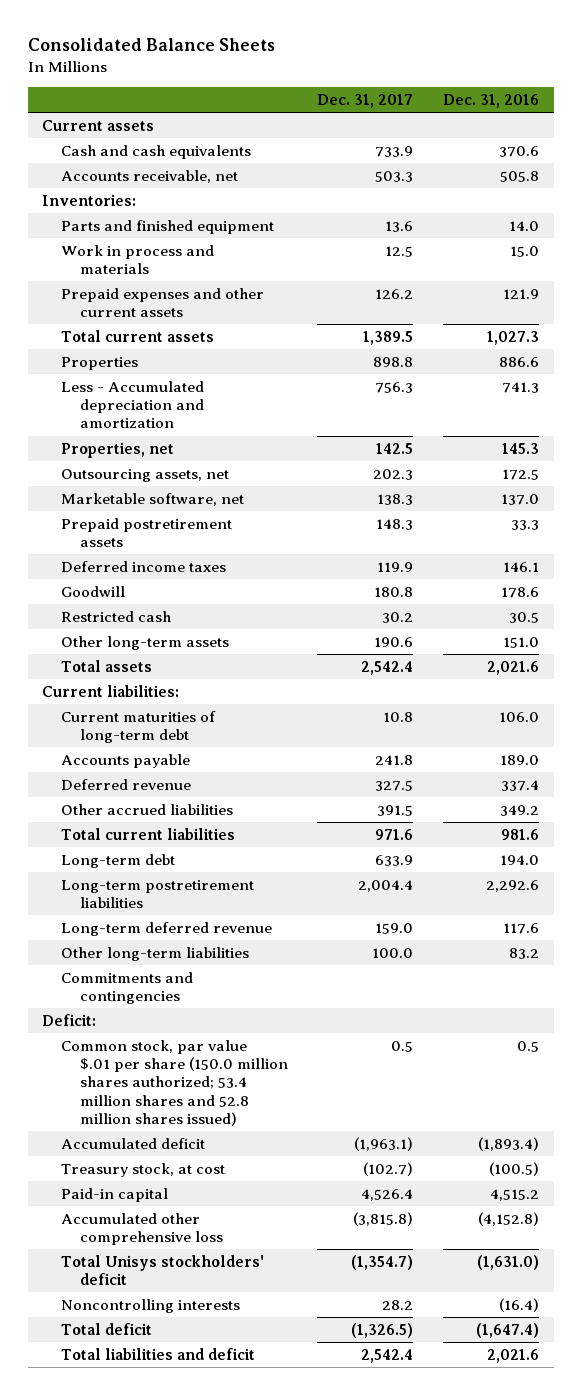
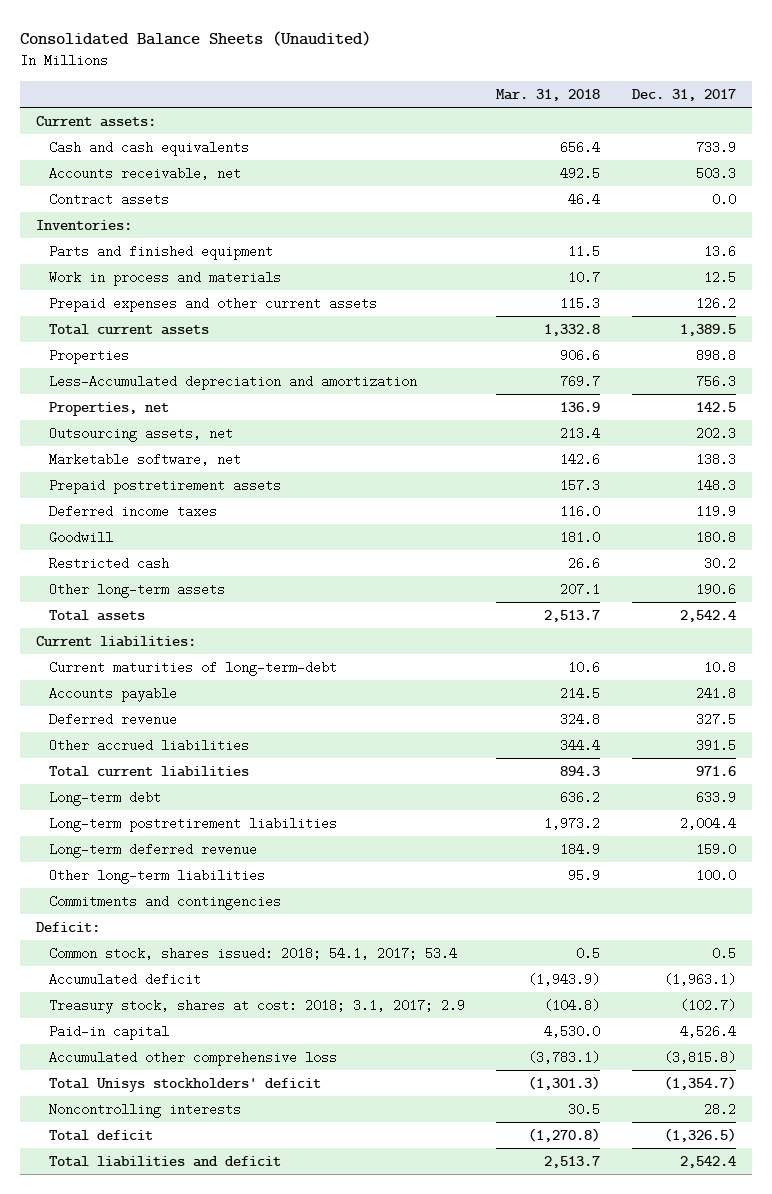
- Consolidated Balance Sheets
+ Consolidated Balance Sheets (Unaudited)
- | Dec. 31, 2017 | Dec. 31, 2016
+ | Mar. 31, 2018 | Dec. 31, 2017
- Current assets
+ Current assets:
+ Contract assets | 46.4 | 0.0
- Less - Accumulated depreciation and amortization | 756.3 | 741.3
+ Less-Accumulated depreciation and amortization | 769.7 | 756.3
- Current maturities of long-term debt | 10.8 | 106.0
+ Current maturities of long-term-debt | 10.6 | 10.8
- Common stock, par value $.01 per share (150.0 million shares authorized; 53.4 million shares and 52.8 million shares issued) | 0.5 | 0.5
+ Common stock, shares issued: 2018; 54.1, 2017; 53.4 | 0.5 | 0.5
- Treasury stock, at cost | (102.7) | (100.5)
+ Treasury stock, shares at cost: 2018; 3.1, 2017; 2.9 | (104.8) | (102.7)

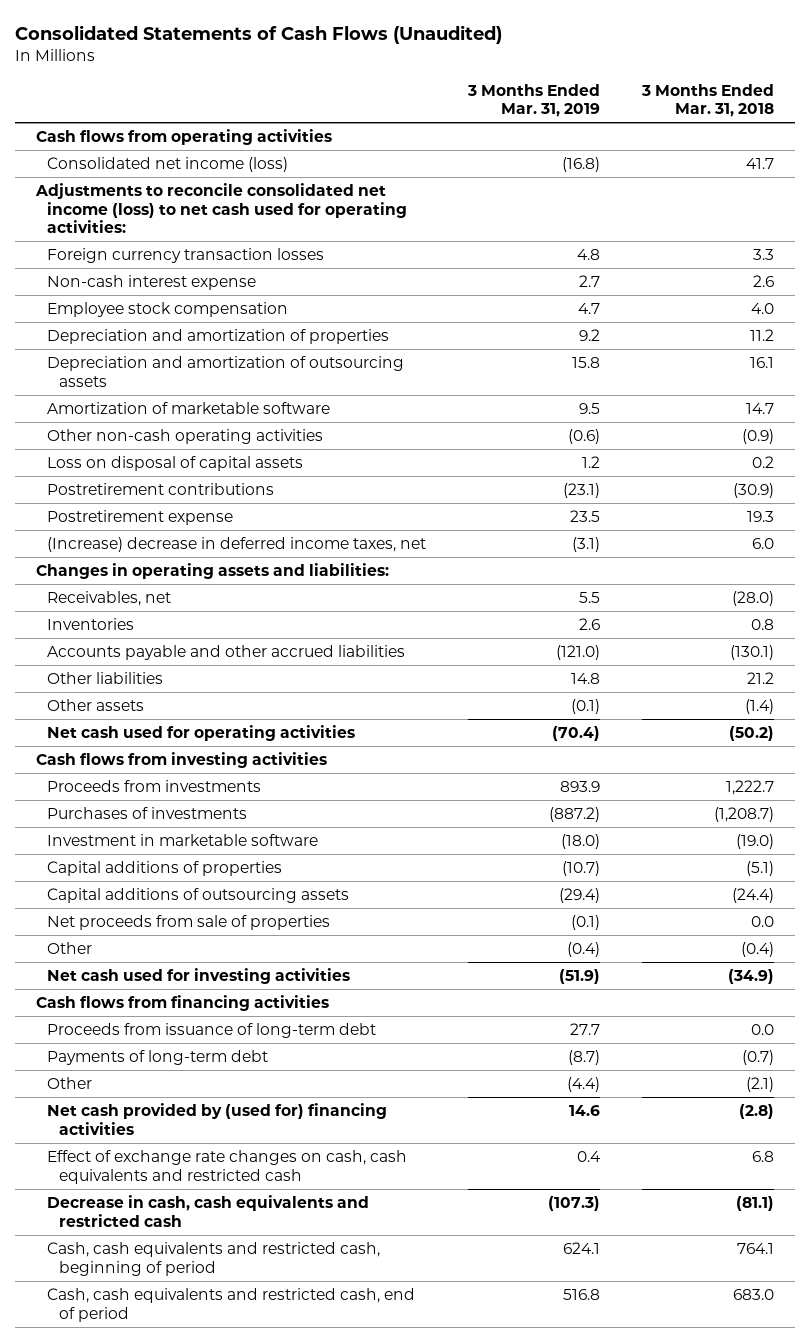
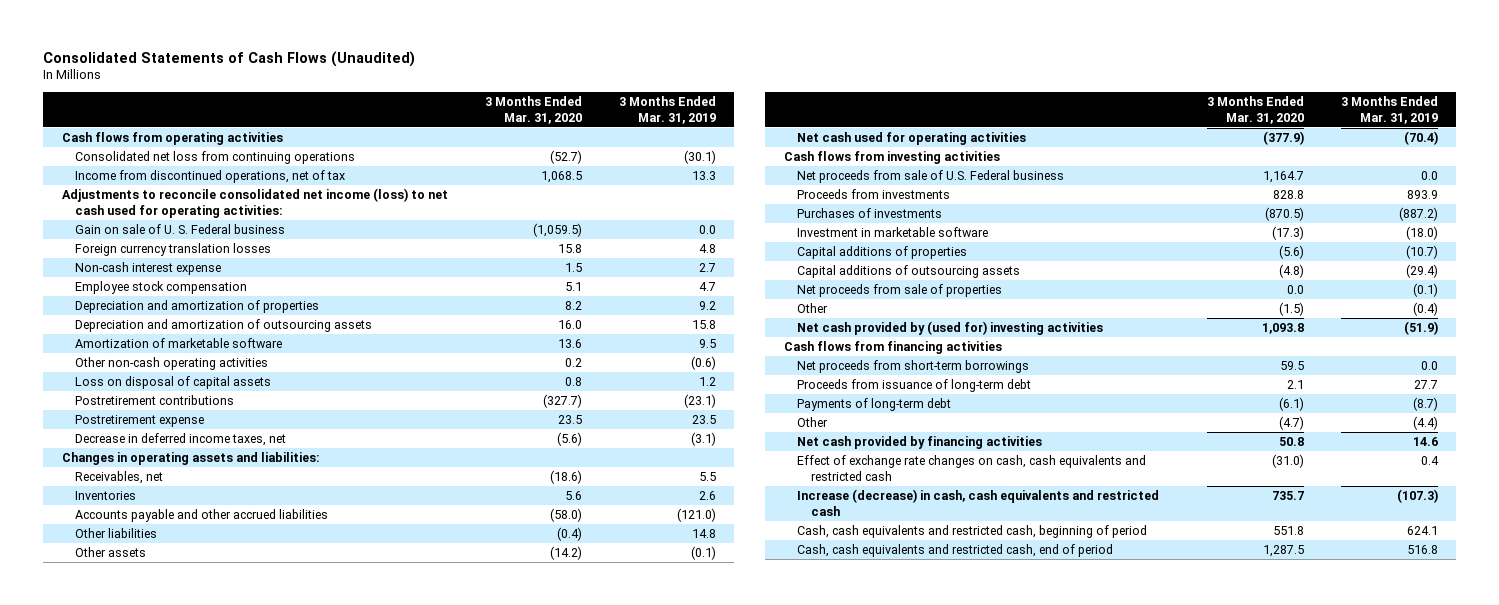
- | 3 Months Ended Mar. 31, 2019 | 3 Months Ended Mar. 31, 2018
+ | 3 Months Ended Mar. 31, 2020 | 3 Months Ended Mar. 31, 2019
- Consolidated net income (loss) | (16.8) | 41.7
+ Consolidated net loss from continuing operations | (52.7) | (30.1)
+ Income from discontinued operations, net of tax | 1,068.5 | 13.3
- Foreign currency transaction losses | 4.8 | 3.3
+ Gain on sale of U. S. Federal business | (1,059.5) | 0.0
+ Foreign currency translation losses | 15.8 | 4.8
- (Increase) decrease in deferred income taxes, net | (3.1) | 6.0
+ Decrease in deferred income taxes, net | (5.6) | (3.1)
+ Net proceeds from sale of U.S. Federal business | 1,164.7 | 0.0
- Net cash used for investing activities | (51.9) | (34.9)
+ Net cash provided by (used for) investing activities | 1,093.8 | (51.9)
+ Net proceeds from short-term borrowings | 59.5 | 0.0
- Net cash provided by (used for) financing activities | 14.6 | (2.8)
+ Net cash provided by financing activities | 50.8 | 14.6
- Decrease in cash, cash equivalents and restricted cash | (107.3) | (81.1)
+ Increase (decrease) in cash, cash equivalents and restricted cash | 735.7 | (107.3)

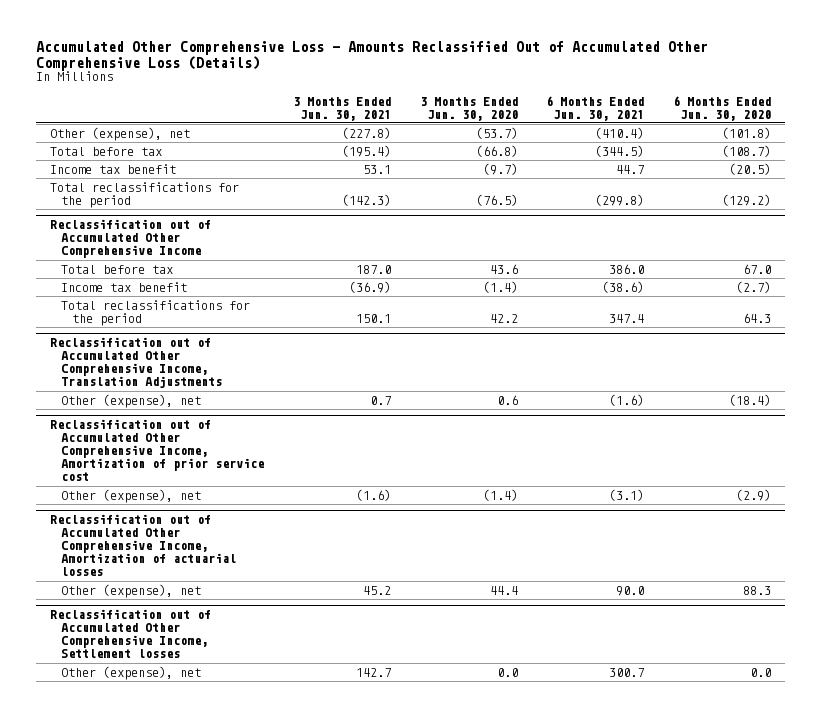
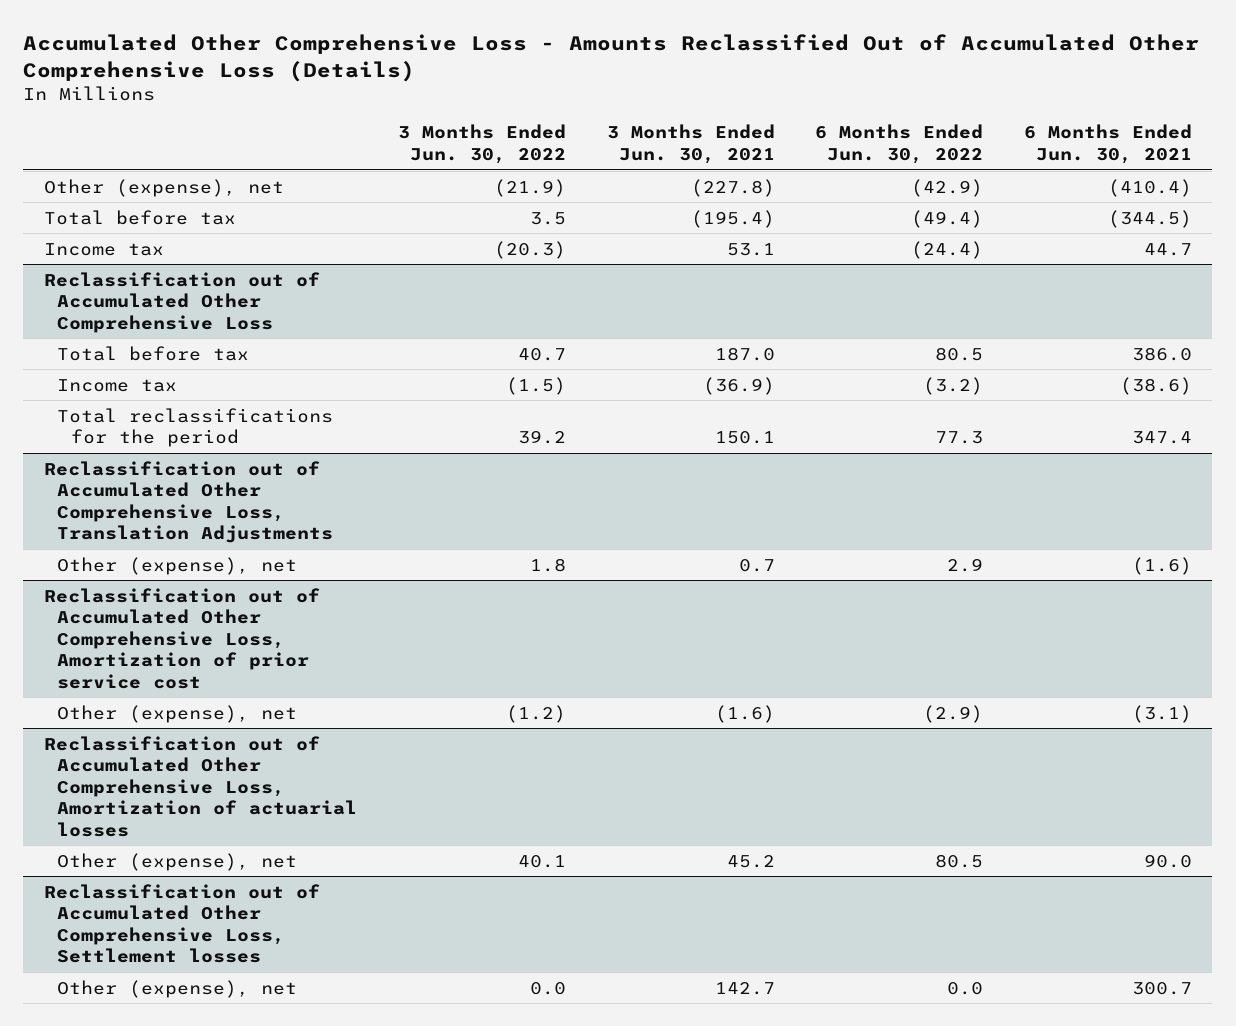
- | 3 Months Ended Jun. 30, 2021 | 3 Months Ended Jun. 30, 2020 | 6 Months Ended Jun. 30, 2021 | 6 Months Ended Jun. 30, 2020
+ | 3 Months Ended Jun. 30, 2022 | 3 Months Ended Jun. 30, 2021 | 6 Months Ended Jun. 30, 2022 | 6 Months Ended Jun. 30, 2021
- Income tax benefit | 53.1 | (9.7) | 44.7 | (20.5)
- Total reclassifications for the period | (142.3) | (76.5) | (299.8) | (129.2)
- Reclassification out of Accumulated Other Comprehensive Income
+ Income tax | (20.3) | 53.1 | (24.4) | 44.7
+ Reclassification out of Accumulated Other Comprehensive Loss
- Income tax benefit | (36.9) | (1.4) | (38.6) | (2.7)
+ Income tax | (1.5) | (36.9) | (3.2) | (38.6)
- Reclassification out of Accumulated Other Comprehensive Income, Translation Adjustments
+ Reclassification out of Accumulated Other Comprehensive Loss, Translation Adjustments
- Reclassification out of Accumulated Other Comprehensive Income, Amortization of prior service cost
+ Reclassification out of Accumulated Other Comprehensive Loss, Amortization of prior service cost
- Reclassification out of Accumulated Other Comprehensive Income, Amortization of actuarial losses
+ Reclassification out of Accumulated Other Comprehensive Loss, Amortization of actuarial losses
- Reclassification out of Accumulated Other Comprehensive Income, Settlement losses
+ Reclassification out of Accumulated Other Comprehensive Loss, Settlement losses

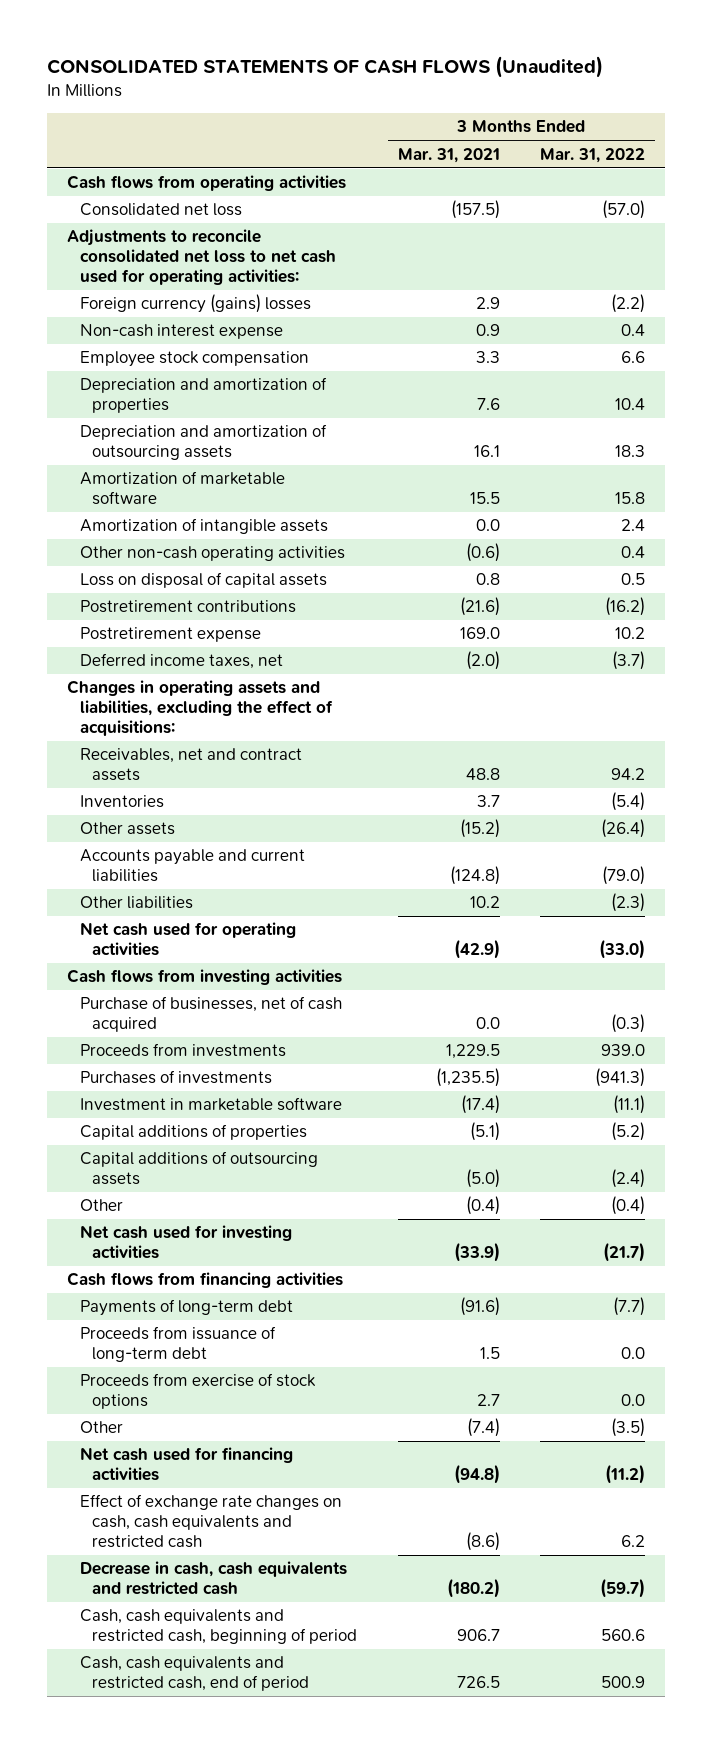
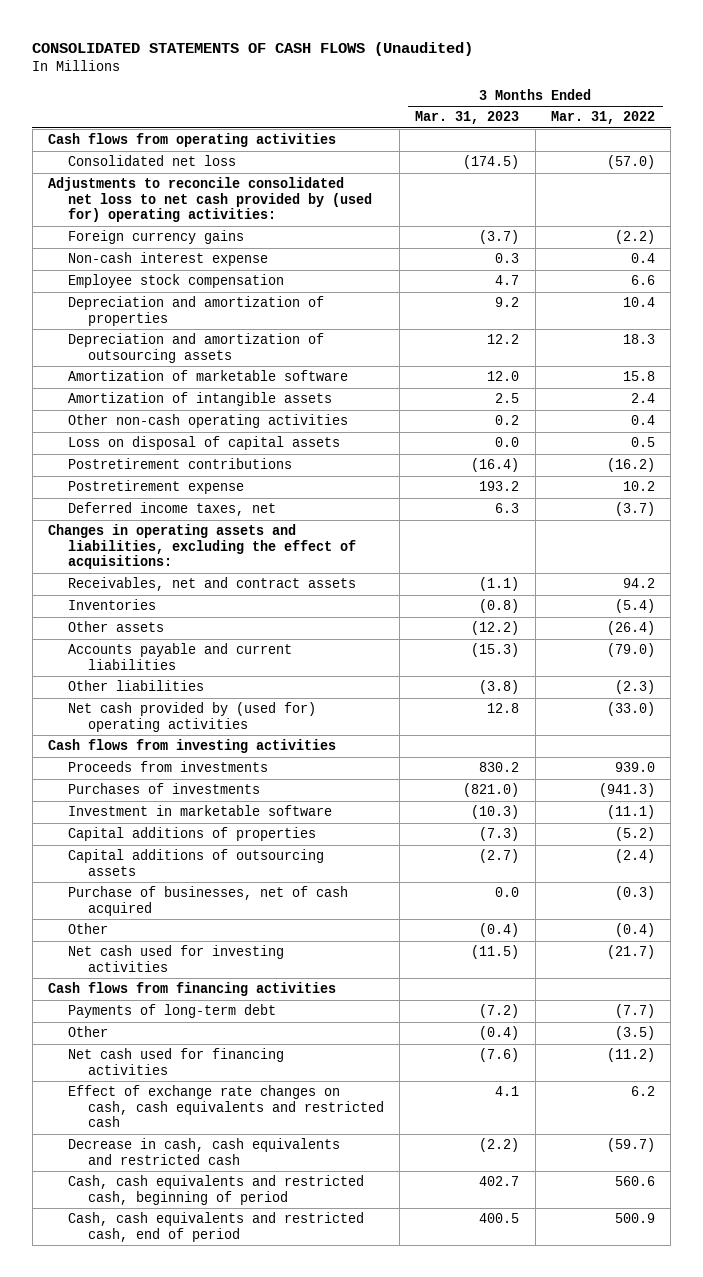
- | 3 Months Ended Mar. 31, 2021 | 3 Months Ended Mar. 31, 2022
+ | 3 Months Ended Mar. 31, 2023 | 3 Months Ended Mar. 31, 2022
- Adjustments to reconcile consolidated net loss to net cash used for operating activities:
- Foreign currency (gains) losses | 2.9 | (2.2)
+ Adjustments to reconcile consolidated net loss to net cash provided by (used for) operating activities:
+ Foreign currency gains | (3.7) | (2.2)
- Net cash used for operating activities | (42.9) | (33.0)
+ Net cash provided by (used for) operating activities | 12.8 | (33.0)
moved down: Purchase of businesses, net of cash acquired | 0.0 | (0.3)
- Proceeds from issuance of long-term debt | 1.5 | 0.0
- Proceeds from exercise of stock options | 2.7 | 0.0

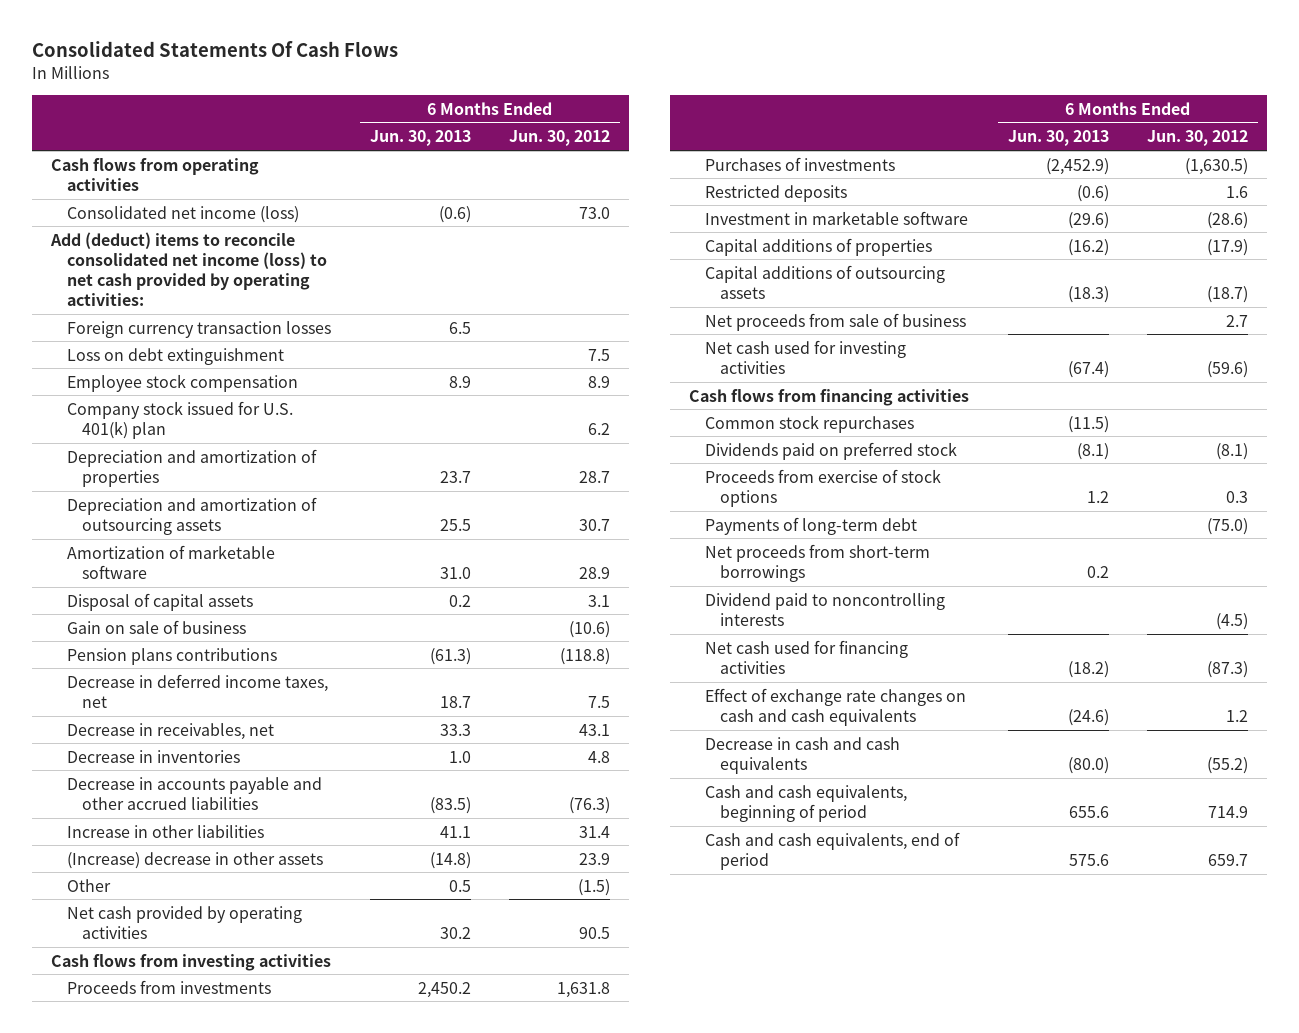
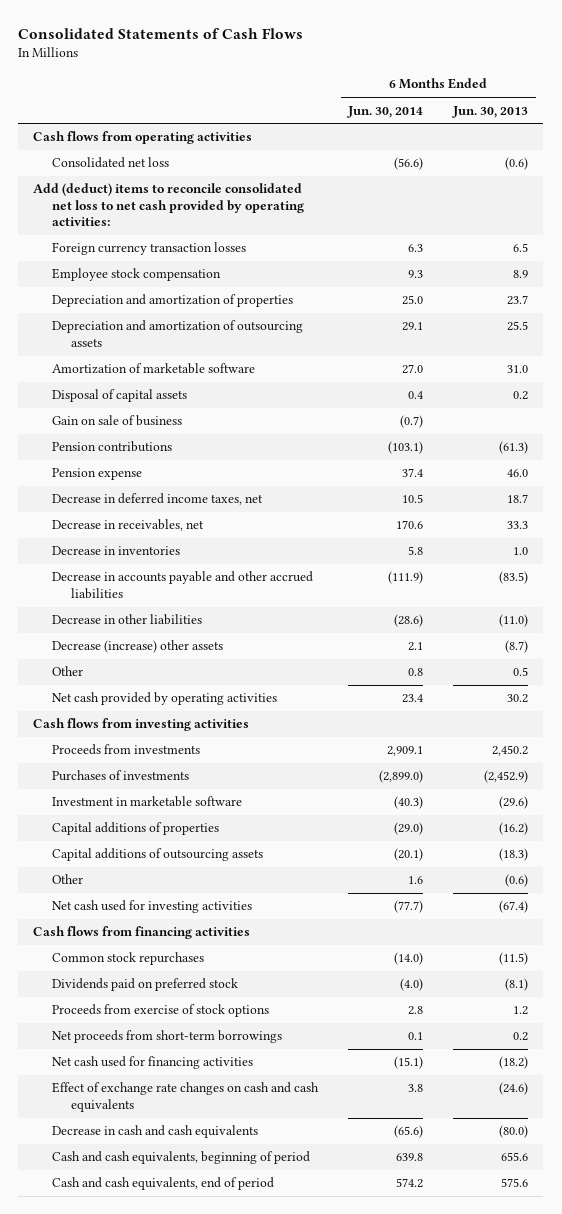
- Consolidated Statements Of Cash Flows
+ Consolidated Statements of Cash Flows
- | 6 Months Ended Jun. 30, 2013 | 6 Months Ended Jun. 30, 2012
+ | 6 Months Ended Jun. 30, 2014 | 6 Months Ended Jun. 30, 2013
- Consolidated net income (loss) | (0.6) | 73.0
- Add (deduct) items to reconcile consolidated net income (loss) to net cash provided by operating activities:
+ Consolidated net loss | (56.6) | (0.6)
+ Add (deduct) items to reconcile consolidated net loss to net cash provided by operating activities:
- Loss on debt extinguishment | | 7.5
- Company stock issued for U.S. 401(k) plan | | 6.2
- Pension plans contributions | (61.3) | (118.8)
+ Pension contributions | (103.1) | (61.3)
+ Pension expense | 37.4 | 46.0
- Increase in other liabilities | 41.1 | 31.4
- (Increase) decrease in other assets | (14.8) | 23.9
+ Decrease in other liabilities | (28.6) | (11.0)
+ Decrease (increase) other assets | 2.1 | (8.7)
- Restricted deposits | (0.6) | 1.6
- Net proceeds from sale of business | | 2.7
+ Other | 1.6 | (0.6)
- Payments of long-term debt | | (75.0)
- Dividend paid to noncontrolling interests | | (4.5)

